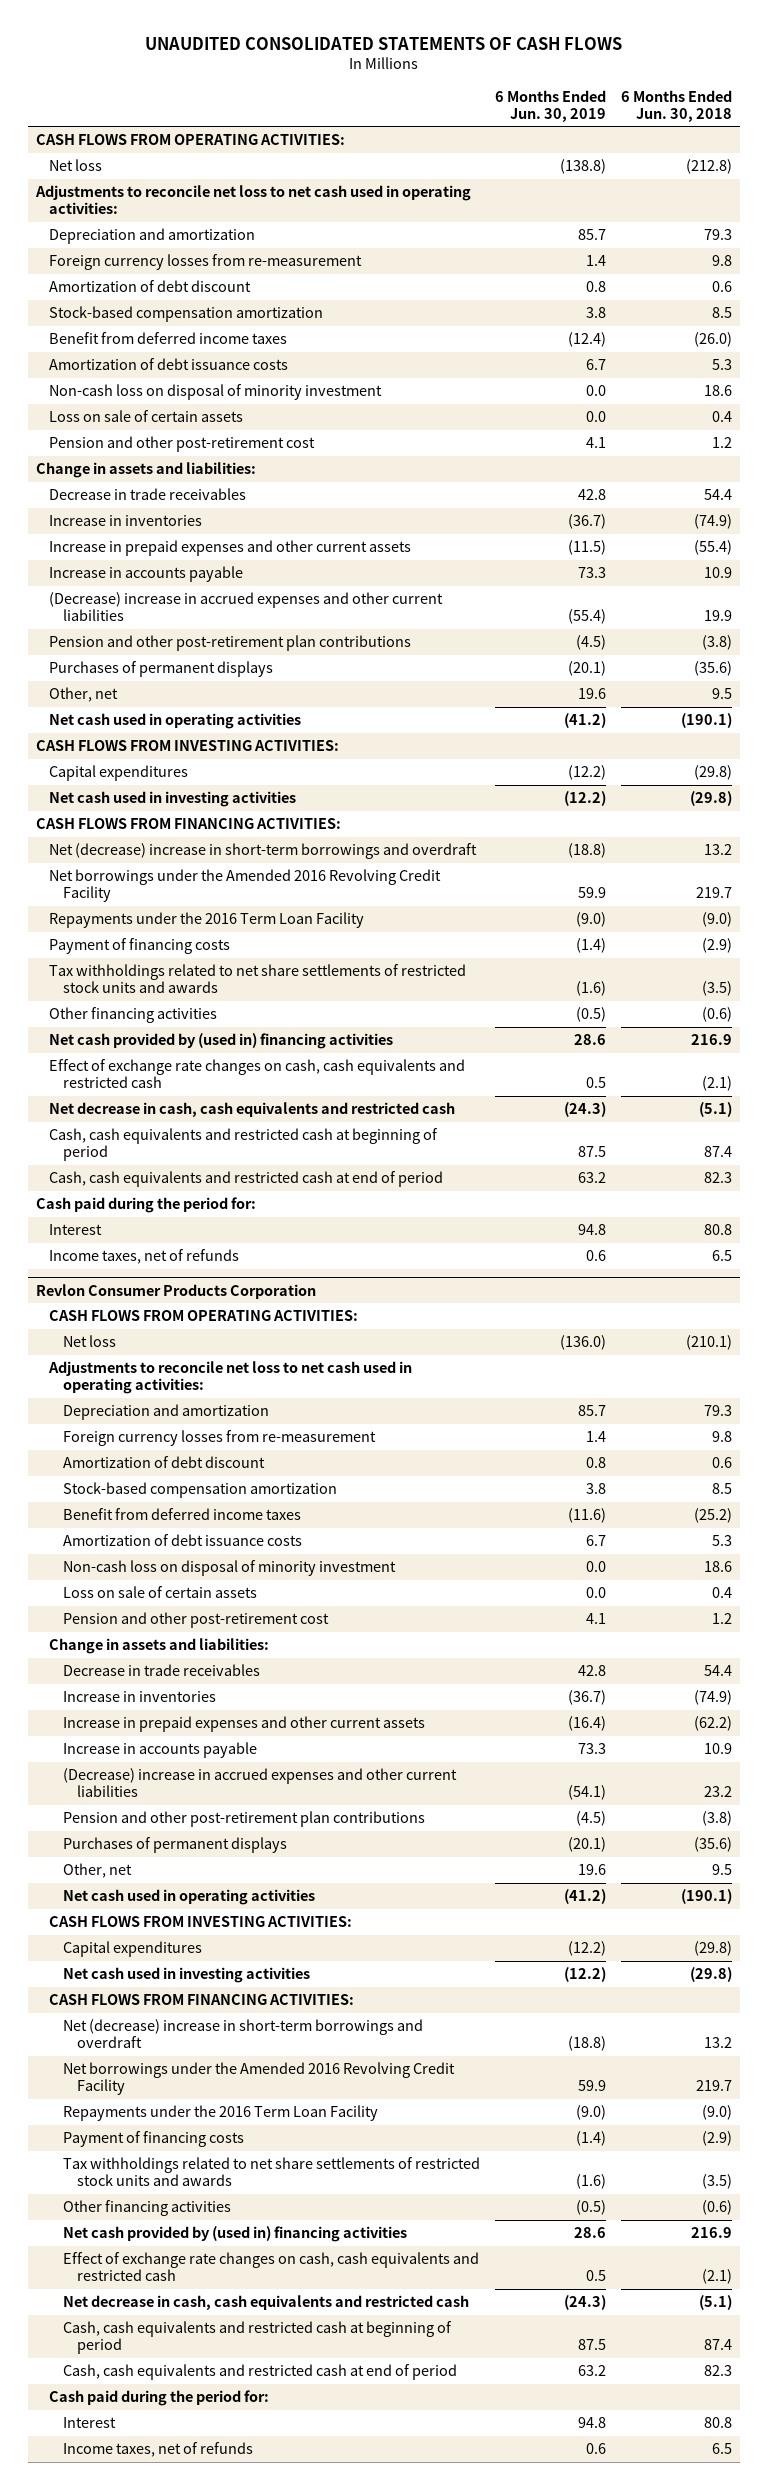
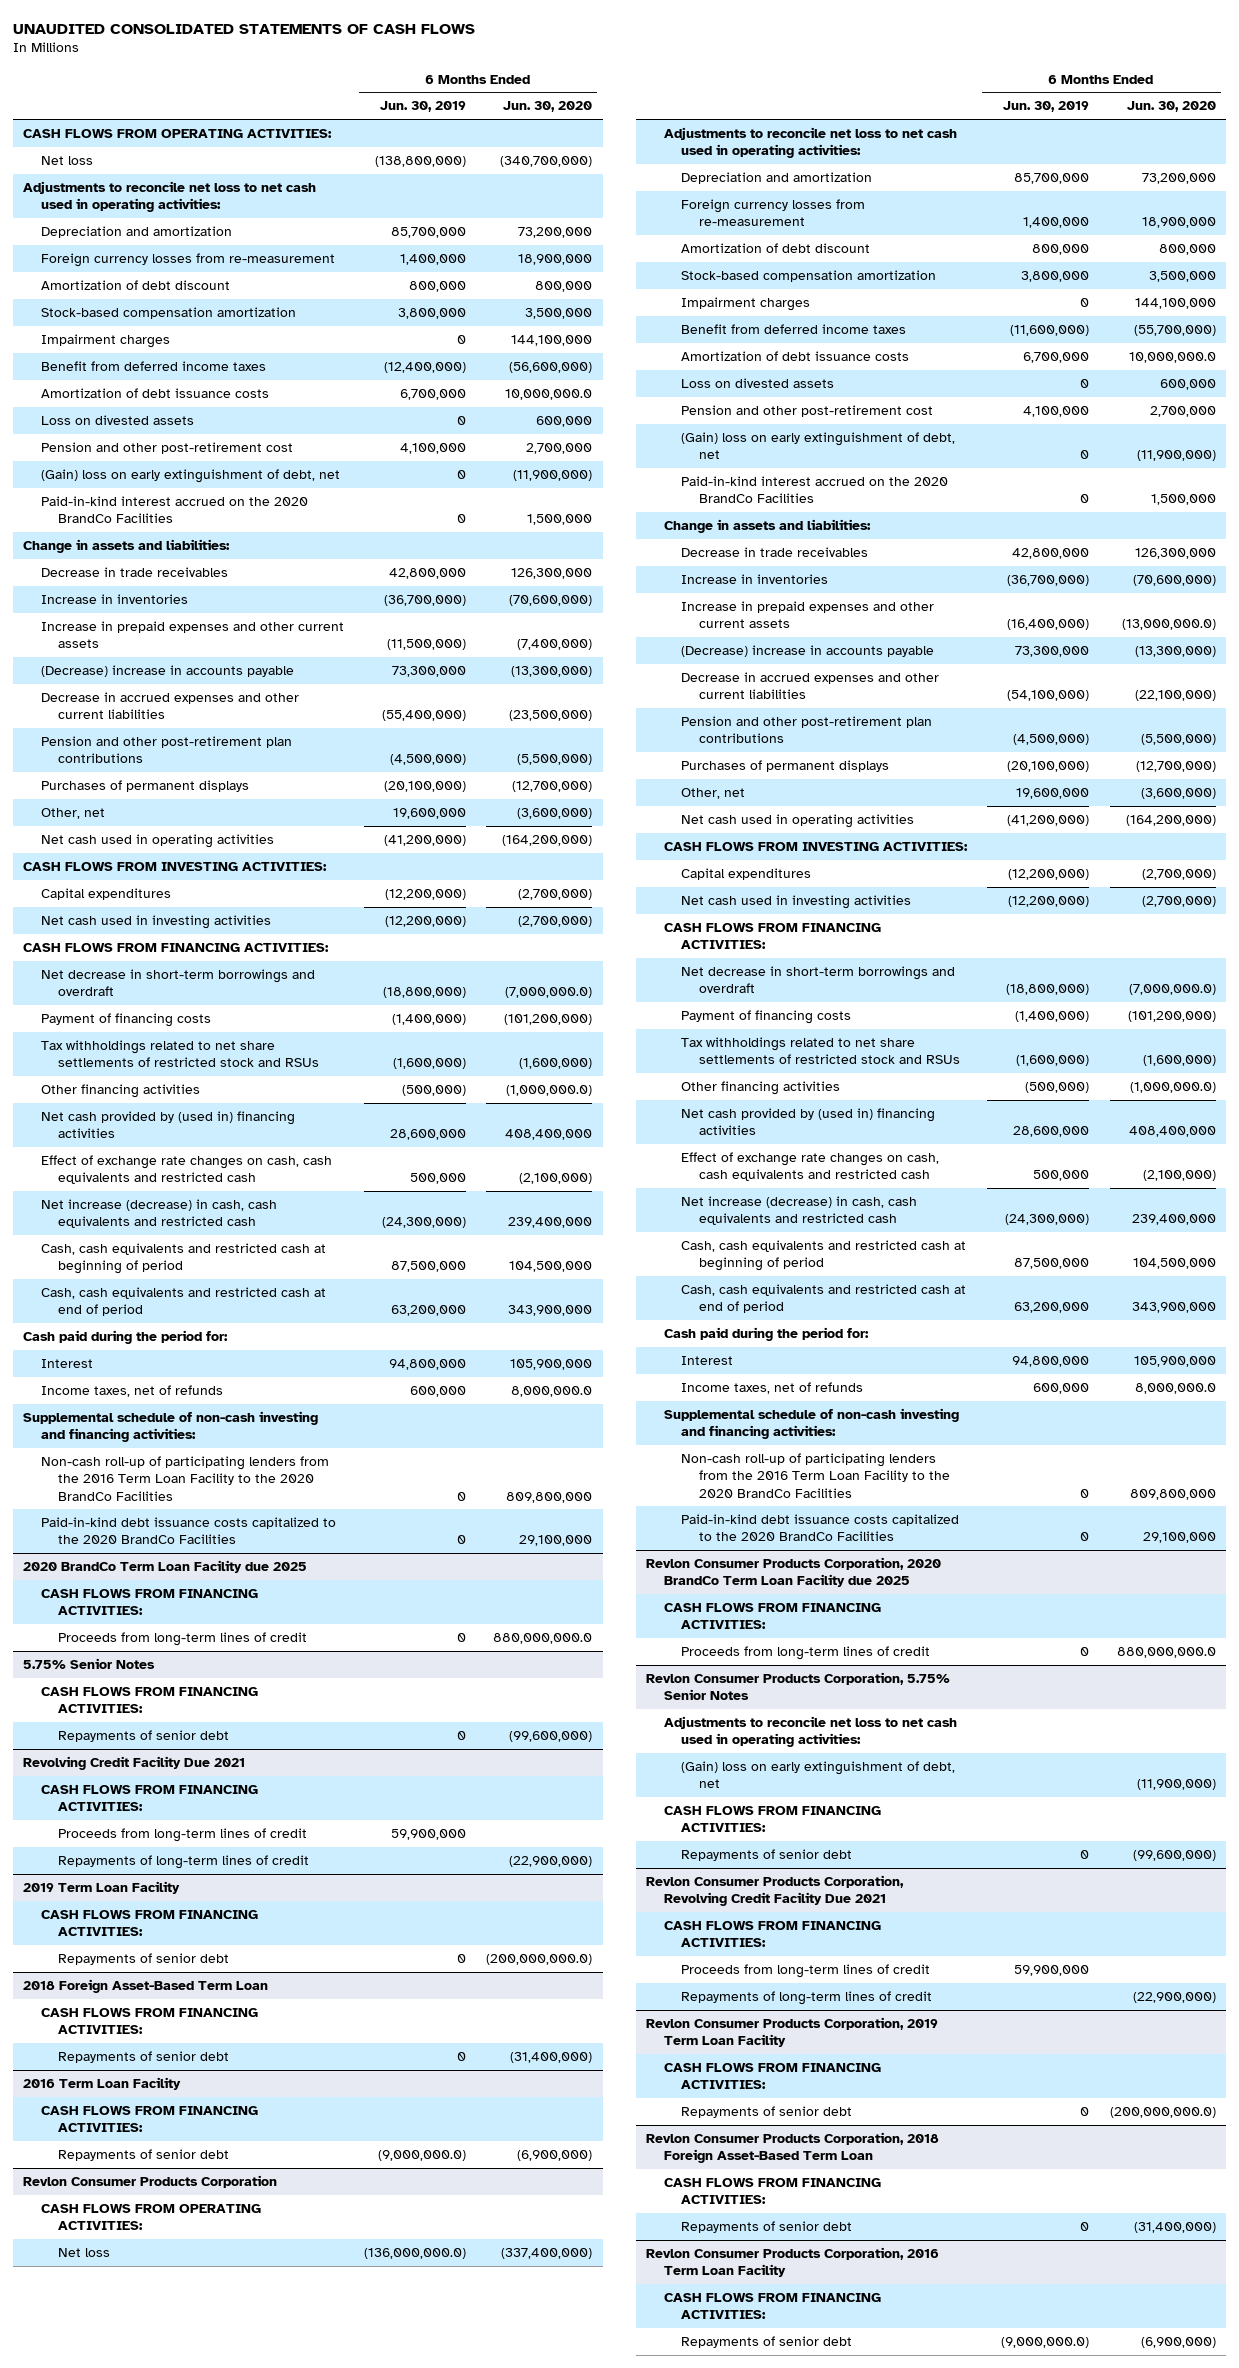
- | 6 Months Ended Jun. 30, 2019 | 6 Months Ended Jun. 30, 2018
+ | 6 Months Ended Jun. 30, 2019 | 6 Months Ended Jun. 30, 2020
- Net loss | (138.8) | (212.8)
+ Net loss | (138,800,000) | (340,700,000)
- Depreciation and amortization | 85.7 | 79.3
- Foreign currency losses from re-measurement | 1.4 | 9.8
- Amortization of debt discount | 0.8 | 0.6
- Stock-based compensation amortization | 3.8 | 8.5
- Benefit from deferred income taxes | (12.4) | (26.0)
- Amortization of debt issuance costs | 6.7 | 5.3
- Non-cash loss on disposal of minority investment | 0.0 | 18.6
- Loss on sale of certain assets | 0.0 | 0.4
- Pension and other post-retirement cost | 4.1 | 1.2
+ Depreciation and amortization | 85,700,000 | 73,200,000
+ Foreign currency losses from re-measurement | 1,400,000 | 18,900,000
+ Amortization of debt discount | 800,000 | 800,000
+ Stock-based compensation amortization | 3,800,000 | 3,500,000
+ Impairment charges | 0 | 144,100,000
+ Benefit from deferred income taxes | (12,400,000) | (56,600,000)
+ Amortization of debt issuance costs | 6,700,000 | 10,000,000.0
+ Loss on divested assets | 0 | 600,000
+ Pension and other post-retirement cost | 4,100,000 | 2,700,000
+ (Gain) loss on early extinguishment of debt, net | 0 | (11,900,000)
+ Paid-in-kind interest accrued on the 2020 BrandCo Facilities | 0 | 1,500,000
- Decrease in trade receivables | 42.8 | 54.4
- Increase in inventories | (36.7) | (74.9)
- Increase in prepaid expenses and other current assets | (11.5) | (55.4)
- Increase in accounts payable | 73.3 | 10.9
- (Decrease) increase in accrued expenses and other current liabilities | (55.4) | 19.9
- Pension and other post-retirement plan contributions | (4.5) | (3.8)
- Purchases of permanent displays | (20.1) | (35.6)
- Other, net | 19.6 | 9.5
- Net cash used in operating activities | (41.2) | (190.1)
+ Decrease in trade receivables | 42,800,000 | 126,300,000
+ Increase in inventories | (36,700,000) | (70,600,000)
+ Increase in prepaid expenses and other current assets | (11,500,000) | (7,400,000)
+ (Decrease) increase in accounts payable | 73,300,000 | (13,300,000)
+ Decrease in accrued expenses and other current liabilities | (55,400,000) | (23,500,000)
+ Pension and other post-retirement plan contributions | (4,500,000) | (5,500,000)
+ Purchases of permanent displays | (20,100,000) | (12,700,000)
+ Other, net | 19,600,000 | (3,600,000)
+ Net cash used in operating activities | (41,200,000) | (164,200,000)
- Capital expenditures | (12.2) | (29.8)
- Net cash used in investing activities | (12.2) | (29.8)
+ Capital expenditures | (12,200,000) | (2,700,000)
+ Net cash used in investing activities | (12,200,000) | (2,700,000)
- Net (decrease) increase in short-term borrowings and overdraft | (18.8) | 13.2
- Net borrowings under the Amended 2016 Revolving Credit Facility | 59.9 | 219.7
- Repayments under the 2016 Term Loan Facility | (9.0) | (9.0)
- Payment of financing costs | (1.4) | (2.9)
- Tax withholdings related to net share settlements of restricted stock units and awards | (1.6) | (3.5)
- Other financing activities | (0.5) | (0.6)
- Net cash provided by (used in) financing activities | 28.6 | 216.9
- Effect of exchange rate changes on cash, cash equivalents and restricted cash | 0.5 | (2.1)
- Net decrease in cash, cash equivalents and restricted cash | (24.3) | (5.1)
- Cash, cash equivalents and restricted cash at beginning of period | 87.5 | 87.4
- Cash, cash equivalents and restricted cash at end of period | 63.2 | 82.3
+ Net decrease in short-term borrowings and overdraft | (18,800,000) | (7,000,000.0)
+ Payment of financing costs | (1,400,000) | (101,200,000)
+ Tax withholdings related to net share settlements of restricted stock and RSUs | (1,600,000) | (1,600,000)
+ Other financing activities | (500,000) | (1,000,000.0)
+ Net cash provided by (used in) financing activities | 28,600,000 | 408,400,000
+ Effect of exchange rate changes on cash, cash equivalents and restricted cash | 500,000 | (2,100,000)
+ Net increase (decrease) in cash, cash equivalents and restricted cash | (24,300,000) | 239,400,000
+ Cash, cash equivalents and restricted cash at beginning of period | 87,500,000 | 104,500,000
+ Cash, cash equivalents and restricted cash at end of period | 63,200,000 | 343,900,000
- Interest | 94.8 | 80.8
- Income taxes, net of refunds | 0.6 | 6.5
+ Interest | 94,800,000 | 105,900,000
+ Income taxes, net of refunds | 600,000 | 8,000,000.0
+ Supplemental schedule of non-cash investing and financing activities:
+ Non-cash roll-up of participating lenders from the 2016 Term Loan Facility to the 2020 BrandCo Facilities | 0 | 809,800,000
+ Paid-in-kind debt issuance costs capitalized to the 2020 BrandCo Facilities | 0 | 29,100,000
+ 2020 BrandCo Term Loan Facility due 2025
+ CASH FLOWS FROM FINANCING ACTIVITIES:
+ Proceeds from long-term lines of credit | 0 | 880,000,000.0
+ 5.75% Senior Notes
+ CASH FLOWS FROM FINANCING ACTIVITIES:
+ Repayments of senior debt | 0 | (99,600,000)
+ Revolving Credit Facility Due 2021
+ CASH FLOWS FROM FINANCING ACTIVITIES:
+ Proceeds from long-term lines of credit | 59,900,000 |
+ Repayments of long-term lines of credit | | (22,900,000)
+ 2019 Term Loan Facility
+ CASH FLOWS FROM FINANCING ACTIVITIES:
+ Repayments of senior debt | 0 | (200,000,000.0)
+ 2018 Foreign Asset-Based Term Loan
+ CASH FLOWS FROM FINANCING ACTIVITIES:
+ Repayments of senior debt | 0 | (31,400,000)
+ 2016 Term Loan Facility
+ CASH FLOWS FROM FINANCING ACTIVITIES:
+ Repayments of senior debt | (9,000,000.0) | (6,900,000)
@ Revlon Consumer Products Corporation
- Net loss | (136.0) | (210.1)
+ Net loss | (136,000,000.0) | (337,400,000)
- Depreciation and amortization | 85.7 | 79.3
- Foreign currency losses from re-measurement | 1.4 | 9.8
- Amortization of debt discount | 0.8 | 0.6
- Stock-based compensation amortization | 3.8 | 8.5
- Benefit from deferred income taxes | (11.6) | (25.2)
- Amortization of debt issuance costs | 6.7 | 5.3
- Non-cash loss on disposal of minority investment | 0.0 | 18.6
- Loss on sale of certain assets | 0.0 | 0.4
- Pension and other post-retirement cost | 4.1 | 1.2
+ Depreciation and amortization | 85,700,000 | 73,200,000
+ Foreign currency losses from re-measurement | 1,400,000 | 18,900,000
+ Amortization of debt discount | 800,000 | 800,000
+ Stock-based compensation amortization | 3,800,000 | 3,500,000
+ Impairment charges | 0 | 144,100,000
+ Benefit from deferred income taxes | (11,600,000) | (55,700,000)
+ Amortization of debt issuance costs | 6,700,000 | 10,000,000.0
+ Loss on divested assets | 0 | 600,000
+ Pension and other post-retirement cost | 4,100,000 | 2,700,000
+ (Gain) loss on early extinguishment of debt, net | 0 | (11,900,000)
+ Paid-in-kind interest accrued on the 2020 BrandCo Facilities | 0 | 1,500,000
- Decrease in trade receivables | 42.8 | 54.4
- Increase in inventories | (36.7) | (74.9)
- Increase in prepaid expenses and other current assets | (16.4) | (62.2)
- Increase in accounts payable | 73.3 | 10.9
- (Decrease) increase in accrued expenses and other current liabilities | (54.1) | 23.2
- Pension and other post-retirement plan contributions | (4.5) | (3.8)
- Purchases of permanent displays | (20.1) | (35.6)
- Other, net | 19.6 | 9.5
- Net cash used in operating activities | (41.2) | (190.1)
+ Decrease in trade receivables | 42,800,000 | 126,300,000
+ Increase in inventories | (36,700,000) | (70,600,000)
+ Increase in prepaid expenses and other current assets | (16,400,000) | (13,000,000.0)
+ (Decrease) increase in accounts payable | 73,300,000 | (13,300,000)
+ Decrease in accrued expenses and other current liabilities | (54,100,000) | (22,100,000)
+ Pension and other post-retirement plan contributions | (4,500,000) | (5,500,000)
+ Purchases of permanent displays | (20,100,000) | (12,700,000)
+ Other, net | 19,600,000 | (3,600,000)
+ Net cash used in operating activities | (41,200,000) | (164,200,000)
- Capital expenditures | (12.2) | (29.8)
- Net cash used in investing activities | (12.2) | (29.8)
+ Capital expenditures | (12,200,000) | (2,700,000)
+ Net cash used in investing activities | (12,200,000) | (2,700,000)
- Net (decrease) increase in short-term borrowings and overdraft | (18.8) | 13.2
- Net borrowings under the Amended 2016 Revolving Credit Facility | 59.9 | 219.7
- Repayments under the 2016 Term Loan Facility | (9.0) | (9.0)
- Payment of financing costs | (1.4) | (2.9)
- Tax withholdings related to net share settlements of restricted stock units and awards | (1.6) | (3.5)
- Other financing activities | (0.5) | (0.6)
- Net cash provided by (used in) financing activities | 28.6 | 216.9
- Effect of exchange rate changes on cash, cash equivalents and restricted cash | 0.5 | (2.1)
- Net decrease in cash, cash equivalents and restricted cash | (24.3) | (5.1)
- Cash, cash equivalents and restricted cash at beginning of period | 87.5 | 87.4
- Cash, cash equivalents and restricted cash at end of period | 63.2 | 82.3
+ Net decrease in short-term borrowings and overdraft | (18,800,000) | (7,000,000.0)
+ Payment of financing costs | (1,400,000) | (101,200,000)
+ Tax withholdings related to net share settlements of restricted stock and RSUs | (1,600,000) | (1,600,000)
+ Other financing activities | (500,000) | (1,000,000.0)
+ Net cash provided by (used in) financing activities | 28,600,000 | 408,400,000
+ Effect of exchange rate changes on cash, cash equivalents and restricted cash | 500,000 | (2,100,000)
+ Net increase (decrease) in cash, cash equivalents and restricted cash | (24,300,000) | 239,400,000
+ Cash, cash equivalents and restricted cash at beginning of period | 87,500,000 | 104,500,000
+ Cash, cash equivalents and restricted cash at end of period | 63,200,000 | 343,900,000
- Interest | 94.8 | 80.8
- Income taxes, net of refunds | 0.6 | 6.5
+ Interest | 94,800,000 | 105,900,000
+ Income taxes, net of refunds | 600,000 | 8,000,000.0
+ Supplemental schedule of non-cash investing and financing activities:
+ Non-cash roll-up of participating lenders from the 2016 Term Loan Facility to the 2020 BrandCo Facilities | 0 | 809,800,000
+ Paid-in-kind debt issuance costs capitalized to the 2020 BrandCo Facilities | 0 | 29,100,000
+ Revlon Consumer Products Corporation, 2020 BrandCo Term Loan Facility due 2025
+ CASH FLOWS FROM FINANCING ACTIVITIES:
+ Proceeds from long-term lines of credit | 0 | 880,000,000.0
+ Revlon Consumer Products Corporation, 5.75% Senior Notes
+ Adjustments to reconcile net loss to net cash used in operating activities:
+ (Gain) loss on early extinguishment of debt, net | | (11,900,000)
+ CASH FLOWS FROM FINANCING ACTIVITIES:
+ Repayments of senior debt | 0 | (99,600,000)
+ Revlon Consumer Products Corporation, Revolving Credit Facility Due 2021
+ CASH FLOWS FROM FINANCING ACTIVITIES:
+ Proceeds from long-term lines of credit | 59,900,000 |
+ Repayments of long-term lines of credit | | (22,900,000)
+ Revlon Consumer Products Corporation, 2019 Term Loan Facility
+ CASH FLOWS FROM FINANCING ACTIVITIES:
+ Repayments of senior debt | 0 | (200,000,000.0)
+ Revlon Consumer Products Corporation, 2018 Foreign Asset-Based Term Loan
+ CASH FLOWS FROM FINANCING ACTIVITIES:
+ Repayments of senior debt | 0 | (31,400,000)
+ Revlon Consumer Products Corporation, 2016 Term Loan Facility
+ CASH FLOWS FROM FINANCING ACTIVITIES:
+ Repayments of senior debt | (9,000,000.0) | (6,900,000)

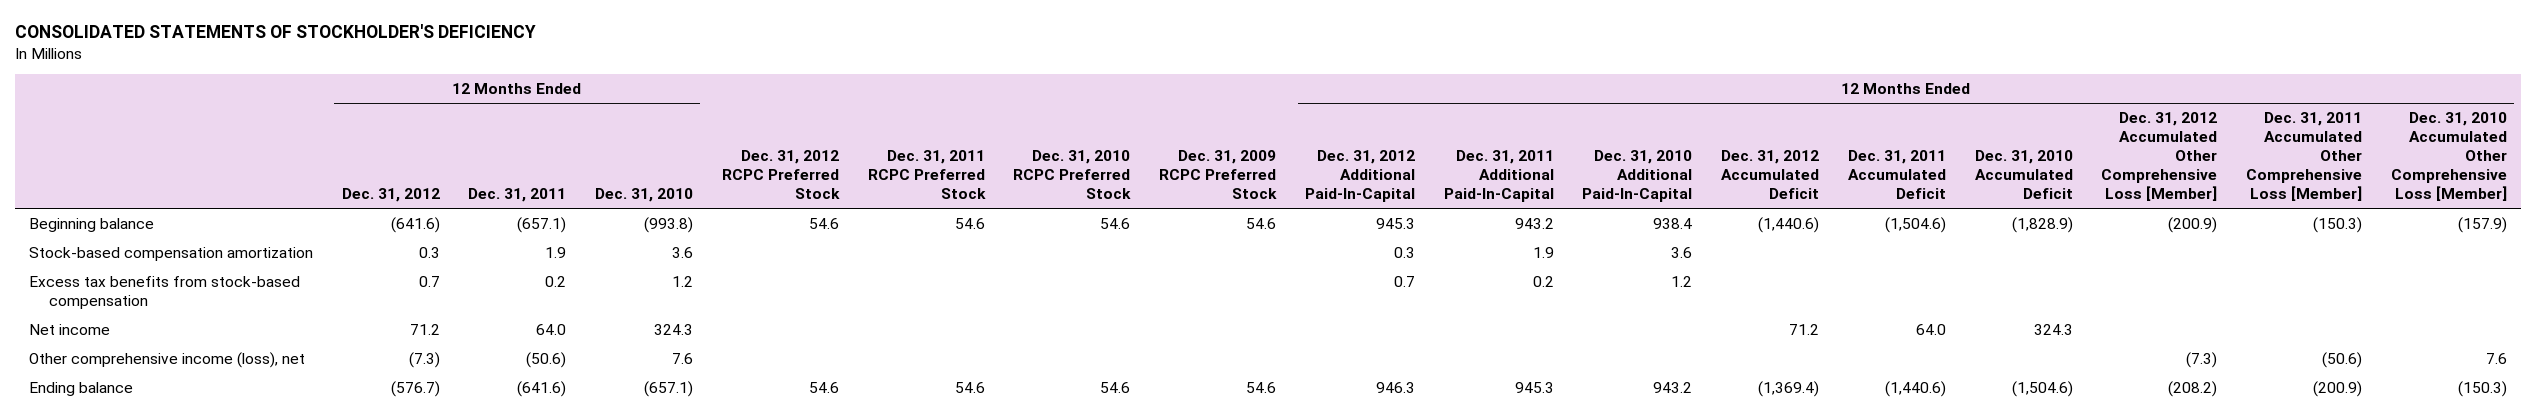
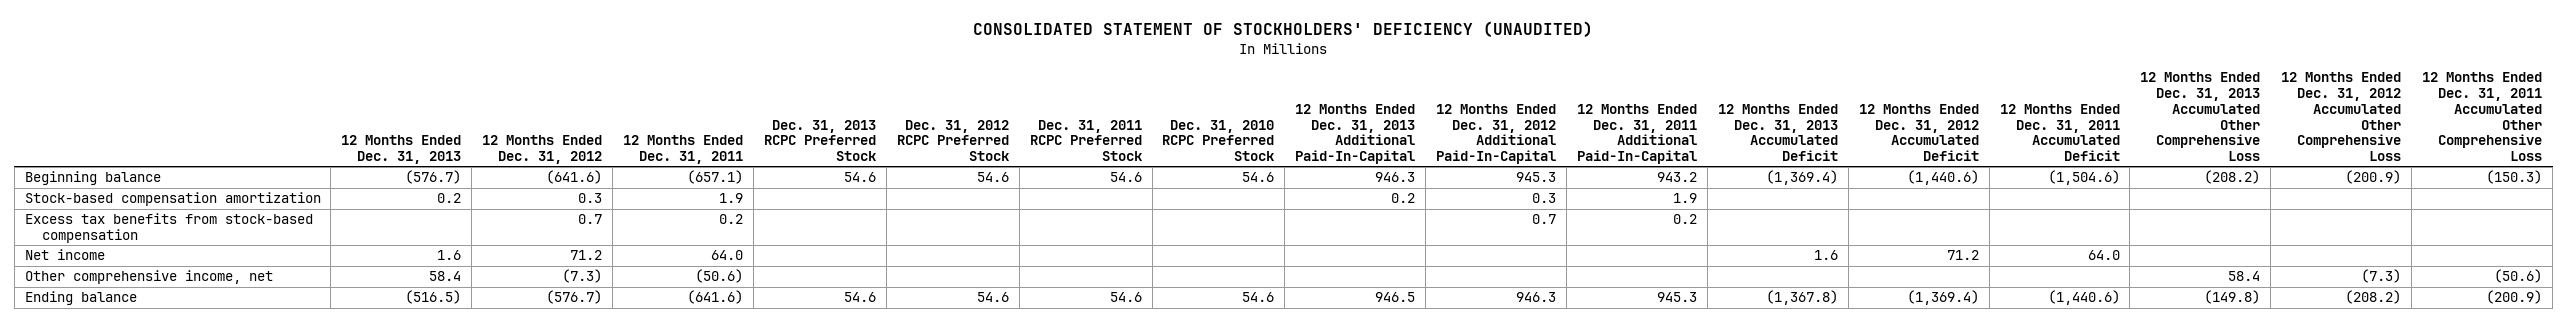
- CONSOLIDATED STATEMENTS OF STOCKHOLDER'S DEFICIENCY
+ CONSOLIDATED STATEMENT OF STOCKHOLDERS' DEFICIENCY (UNAUDITED)
- | 12 Months Ended Dec. 31, 2012 | 12 Months Ended Dec. 31, 2011 | 12 Months Ended Dec. 31, 2010 | Dec. 31, 2012 RCPC Preferred Stock | Dec. 31, 2011 RCPC Preferred Stock | Dec. 31, 2010 RCPC Preferred Stock | Dec. 31, 2009 RCPC Preferred Stock | 12 Months Ended Dec. 31, 2012 Additional Paid-In-Capital | 12 Months Ended Dec. 31, 2011 Additional Paid-In-Capital | 12 Months Ended Dec. 31, 2010 Additional Paid-In-Capital | 12 Months Ended Dec. 31, 2012 Accumulated Deficit | 12 Months Ended Dec. 31, 2011 Accumulated Deficit | 12 Months Ended Dec. 31, 2010 Accumulated Deficit | 12 Months Ended Dec. 31, 2012 Accumulated Other Comprehensive Loss [Member] | 12 Months Ended Dec. 31, 2011 Accumulated Other Comprehensive Loss [Member] | 12 Months Ended Dec. 31, 2010 Accumulated Other Comprehensive Loss [Member]
+ | 12 Months Ended Dec. 31, 2013 | 12 Months Ended Dec. 31, 2012 | 12 Months Ended Dec. 31, 2011 | Dec. 31, 2013 RCPC Preferred Stock | Dec. 31, 2012 RCPC Preferred Stock | Dec. 31, 2011 RCPC Preferred Stock | Dec. 31, 2010 RCPC Preferred Stock | 12 Months Ended Dec. 31, 2013 Additional Paid-In-Capital | 12 Months Ended Dec. 31, 2012 Additional Paid-In-Capital | 12 Months Ended Dec. 31, 2011 Additional Paid-In-Capital | 12 Months Ended Dec. 31, 2013 Accumulated Deficit | 12 Months Ended Dec. 31, 2012 Accumulated Deficit | 12 Months Ended Dec. 31, 2011 Accumulated Deficit | 12 Months Ended Dec. 31, 2013 Accumulated Other Comprehensive Loss | 12 Months Ended Dec. 31, 2012 Accumulated Other Comprehensive Loss | 12 Months Ended Dec. 31, 2011 Accumulated Other Comprehensive Loss
- Other comprehensive income (loss), net | (7.3) | (50.6) | 7.6 | | | | | | | | | | | (7.3) | (50.6) | 7.6
+ Other comprehensive income, net | 58.4 | (7.3) | (50.6) | | | | | | | | | | | 58.4 | (7.3) | (50.6)

